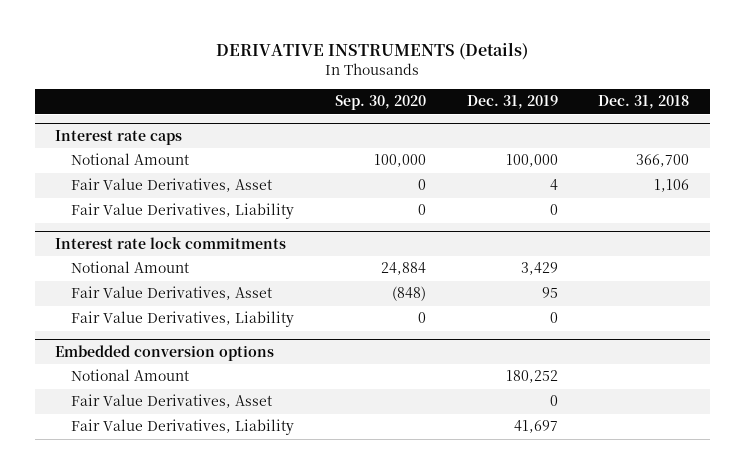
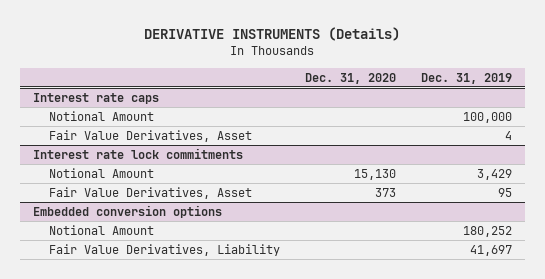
- | Sep. 30, 2020 | Dec. 31, 2019 | Dec. 31, 2018
+ | Dec. 31, 2020 | Dec. 31, 2019
@ Interest rate caps
- Fair Value Derivatives, Liability | 0 | 0 |
@ Interest rate lock commitments
- Fair Value Derivatives, Liability | 0 | 0 |
@ Embedded conversion options
- Fair Value Derivatives, Asset | | 0 |

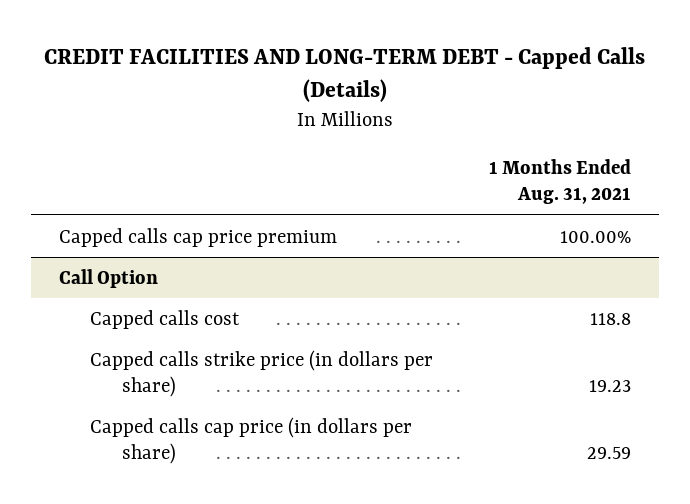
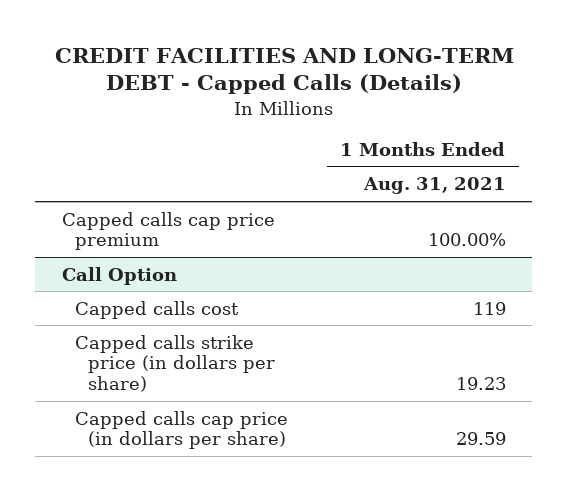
@ Call Option
- Capped calls cost | 118.8
+ Capped calls cost | 119

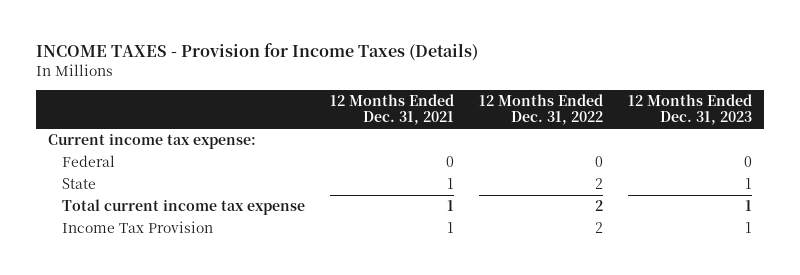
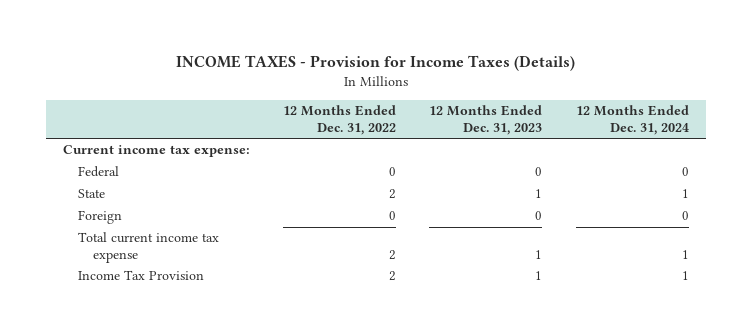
- | 12 Months Ended Dec. 31, 2021 | 12 Months Ended Dec. 31, 2022 | 12 Months Ended Dec. 31, 2023
+ | 12 Months Ended Dec. 31, 2022 | 12 Months Ended Dec. 31, 2023 | 12 Months Ended Dec. 31, 2024
+ Foreign | 0 | 0 | 0

